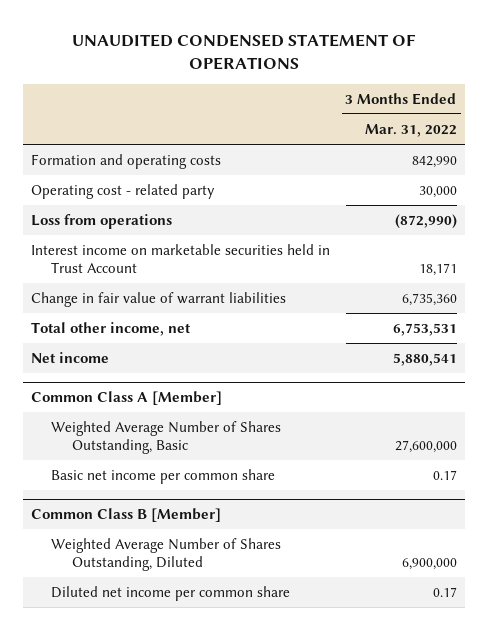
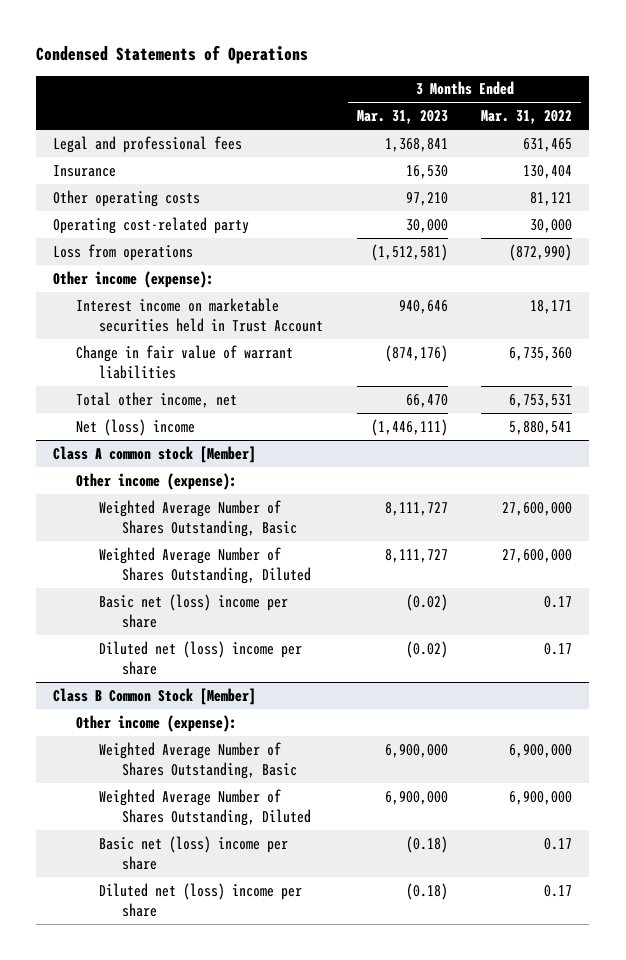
- UNAUDITED CONDENSED STATEMENT OF OPERATIONS
+ Condensed Statements of Operations
- | 3 Months Ended Mar. 31, 2022
+ | 3 Months Ended Mar. 31, 2023 | 3 Months Ended Mar. 31, 2022
- Formation and operating costs | 842,990
- Operating cost - related party | 30,000
+ Legal and professional fees | 1,368,841 | 631,465
+ Insurance | 16,530 | 130,404
+ Other operating costs | 97,210 | 81,121
+ Operating cost-related party | 30,000 | 30,000
+ Other income (expense):
- Net income | 5,880,541
- Common Class A [Member]
+ Net (loss) income | (1,446,111) | 5,880,541
+ Class A common stock [Member]
+ Other income (expense):
- Basic net income per common share | 0.17
- Common Class B [Member]
+ Weighted Average Number of Shares Outstanding, Diluted | 8,111,727 | 27,600,000
+ Basic net (loss) income per share | (0.02) | 0.17
+ Diluted net (loss) income per share | (0.02) | 0.17
+ Class B Common Stock [Member]
+ Other income (expense):
+ Weighted Average Number of Shares Outstanding, Basic | 6,900,000 | 6,900,000
- Diluted net income per common share | 0.17
+ Basic net (loss) income per share | (0.18) | 0.17
+ Diluted net (loss) income per share | (0.18) | 0.17

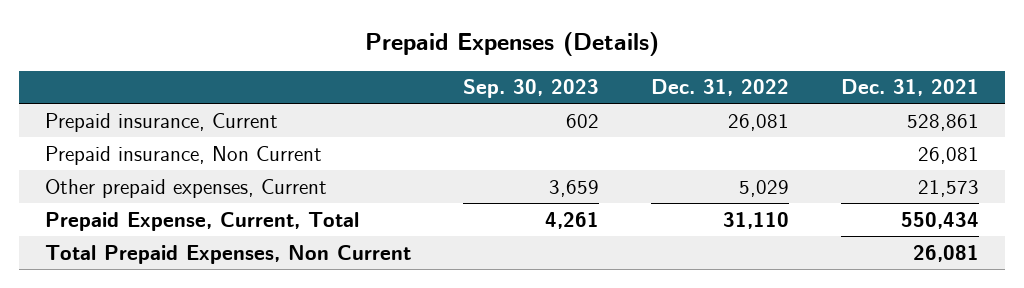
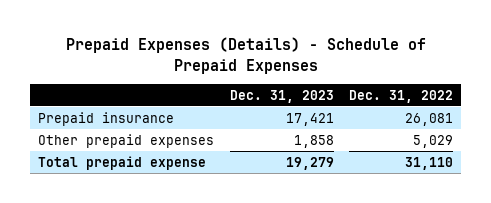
- Prepaid Expenses (Details)
+ Prepaid Expenses (Details) - Schedule of Prepaid Expenses
- | Sep. 30, 2023 | Dec. 31, 2022 | Dec. 31, 2021
+ | Dec. 31, 2023 | Dec. 31, 2022
- Prepaid insurance, Current | 602 | 26,081 | 528,861
- Prepaid insurance, Non Current | | | 26,081
- Other prepaid expenses, Current | 3,659 | 5,029 | 21,573
- Prepaid Expense, Current, Total | 4,261 | 31,110 | 550,434
- Total Prepaid Expenses, Non Current | | | 26,081
+ Prepaid insurance | 17,421 | 26,081
+ Other prepaid expenses | 1,858 | 5,029
+ Total prepaid expense | 19,279 | 31,110

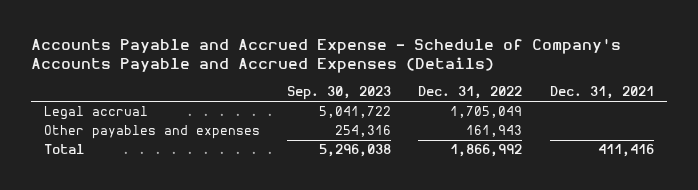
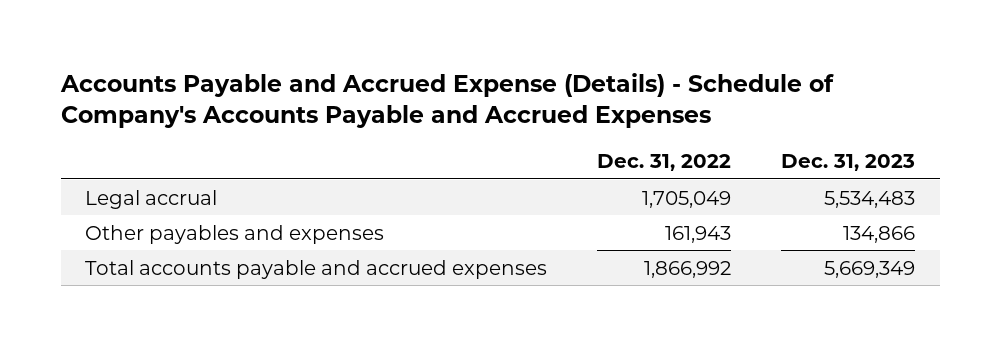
- Accounts Payable and Accrued Expense - Schedule of Company's Accounts Payable and Accrued Expenses (Details)
+ Accounts Payable and Accrued Expense (Details) - Schedule of Company's Accounts Payable and Accrued Expenses
- | Sep. 30, 2023 | Dec. 31, 2022 | Dec. 31, 2021
+ | Dec. 31, 2022 | Dec. 31, 2023
- Total | 5,296,038 | 1,866,992 | 411,416
+ Total accounts payable and accrued expenses | 1,866,992 | 5,669,349

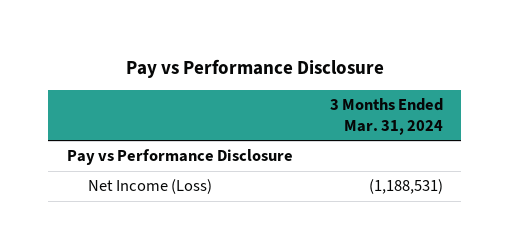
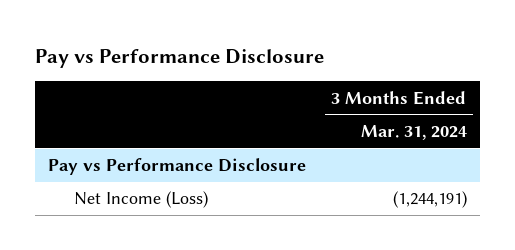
- Net Income (Loss) | (1,188,531)
+ Net Income (Loss) | (1,244,191)

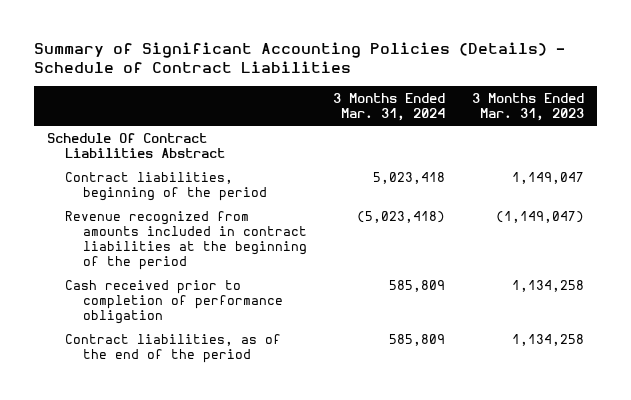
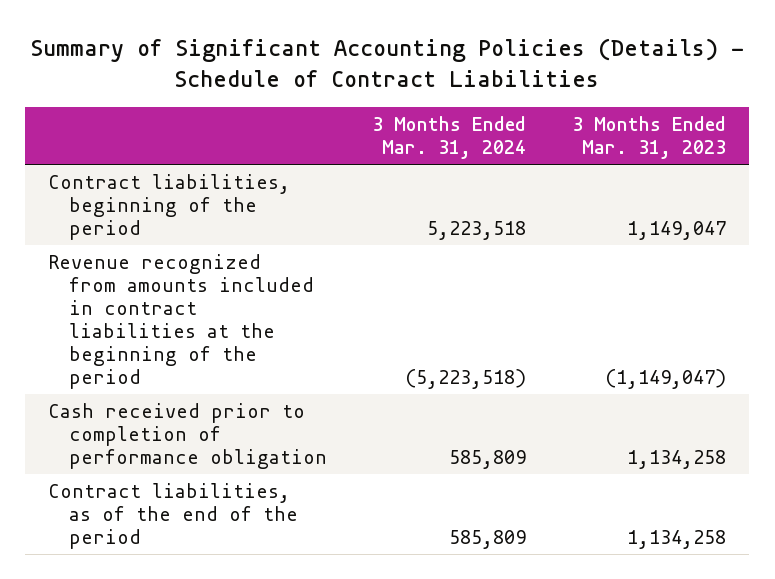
- Schedule Of Contract Liabilities Abstract
- Contract liabilities, beginning of the period | 5,023,418 | 1,149,047
- Revenue recognized from amounts included in contract liabilities at the beginning of the period | (5,023,418) | (1,149,047)
+ Contract liabilities, beginning of the period | 5,223,518 | 1,149,047
+ Revenue recognized from amounts included in contract liabilities at the beginning of the period | (5,223,518) | (1,149,047)

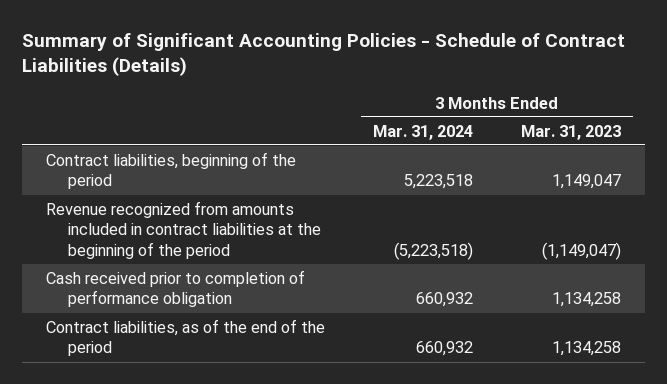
- Summary of Significant Accounting Policies (Details) - Schedule of Contract Liabilities
+ Summary of Significant Accounting Policies - Schedule of Contract Liabilities (Details)
- Cash received prior to completion of performance obligation | 585,809 | 1,134,258
- Contract liabilities, as of the end of the period | 585,809 | 1,134,258
+ Cash received prior to completion of performance obligation | 660,932 | 1,134,258
+ Contract liabilities, as of the end of the period | 660,932 | 1,134,258

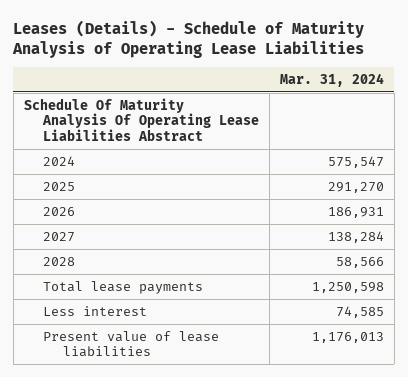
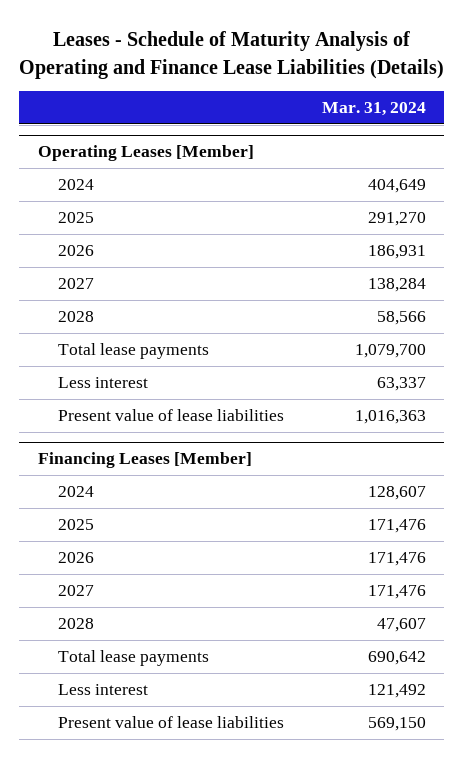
- Leases (Details) - Schedule of Maturity Analysis of Operating Lease Liabilities
+ Leases - Schedule of Maturity Analysis of Operating and Finance Lease Liabilities (Details)
- Schedule Of Maturity Analysis Of Operating Lease Liabilities Abstract
- 2024 | 575,547
+ Operating Leases [Member]
+ 2024 | 404,649
- Total lease payments | 1,250,598
- Less interest | 74,585
- Present value of lease liabilities | 1,176,013
+ Total lease payments | 1,079,700
+ Less interest | 63,337
+ Present value of lease liabilities | 1,016,363
+ Financing Leases [Member]
+ 2024 | 128,607
+ 2025 | 171,476
+ 2026 | 171,476
+ 2027 | 171,476
+ 2028 | 47,607
+ Total lease payments | 690,642
+ Less interest | 121,492
+ Present value of lease liabilities | 569,150

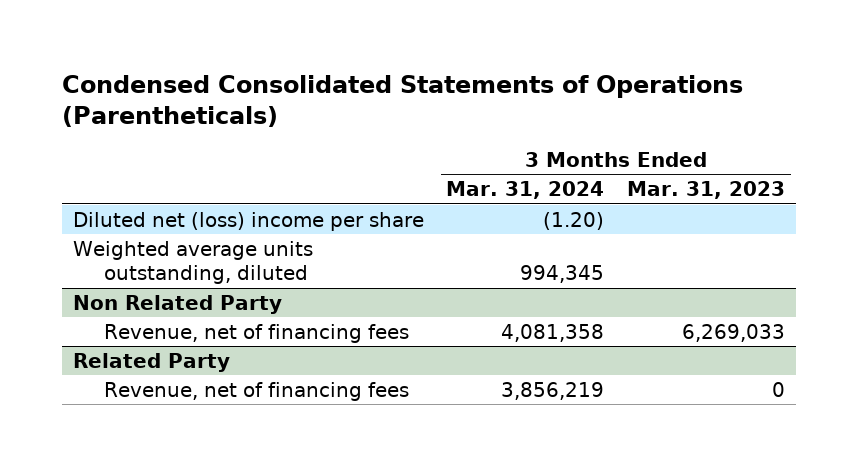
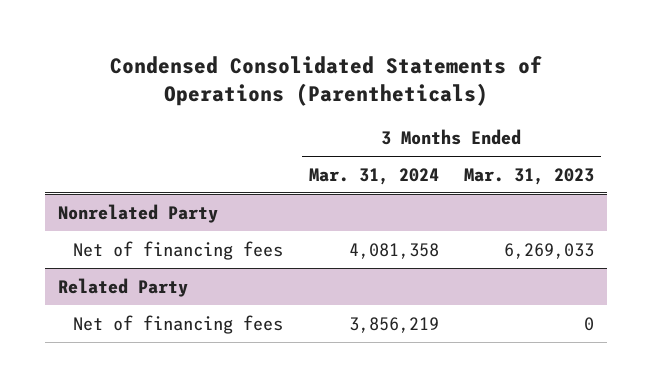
- Diluted net (loss) income per share | (1.20) |
- Weighted average units outstanding, diluted | 994,345 |
- Non Related Party
- Revenue, net of financing fees | 4,081,358 | 6,269,033
+ Nonrelated Party
+ Net of financing fees | 4,081,358 | 6,269,033
@ Related Party
- Revenue, net of financing fees | 3,856,219 | 0
+ Net of financing fees | 3,856,219 | 0

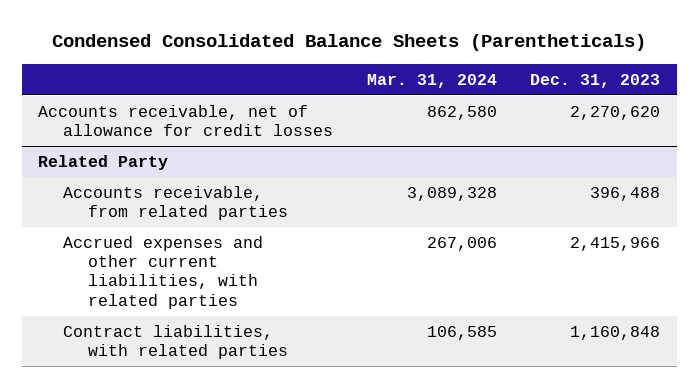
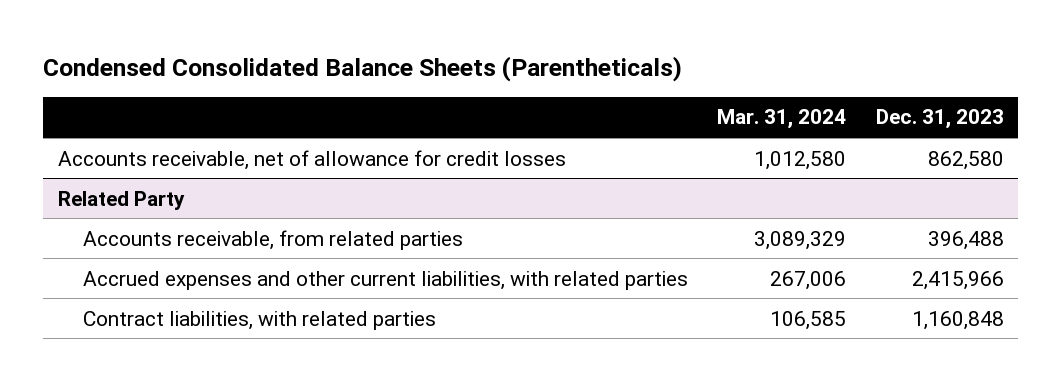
- Accounts receivable, net of allowance for credit losses | 862,580 | 2,270,620
+ Accounts receivable, net of allowance for credit losses | 1,012,580 | 862,580
@ Related Party
- Accounts receivable, from related parties | 3,089,328 | 396,488
+ Accounts receivable, from related parties | 3,089,329 | 396,488

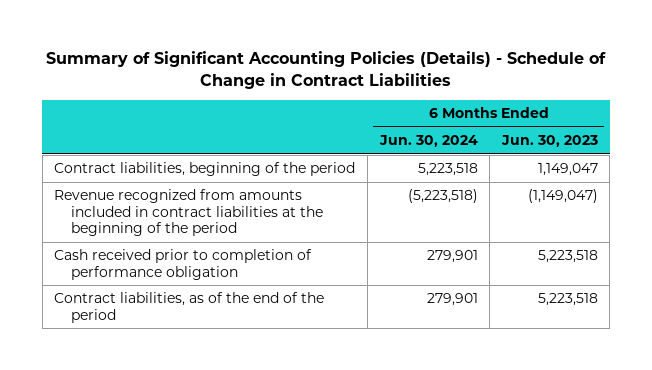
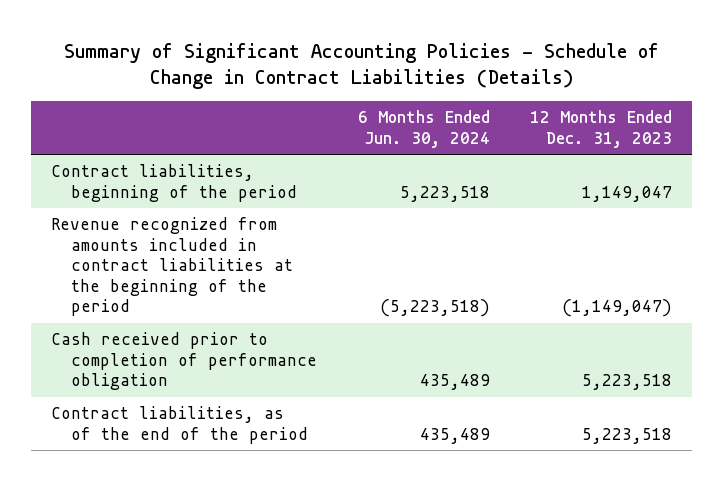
- Summary of Significant Accounting Policies (Details) - Schedule of Change in Contract Liabilities
+ Summary of Significant Accounting Policies - Schedule of Change in Contract Liabilities (Details)
- | 6 Months Ended Jun. 30, 2024 | 6 Months Ended Jun. 30, 2023
+ | 6 Months Ended Jun. 30, 2024 | 12 Months Ended Dec. 31, 2023
- Cash received prior to completion of performance obligation | 279,901 | 5,223,518
- Contract liabilities, as of the end of the period | 279,901 | 5,223,518
+ Cash received prior to completion of performance obligation | 435,489 | 5,223,518
+ Contract liabilities, as of the end of the period | 435,489 | 5,223,518

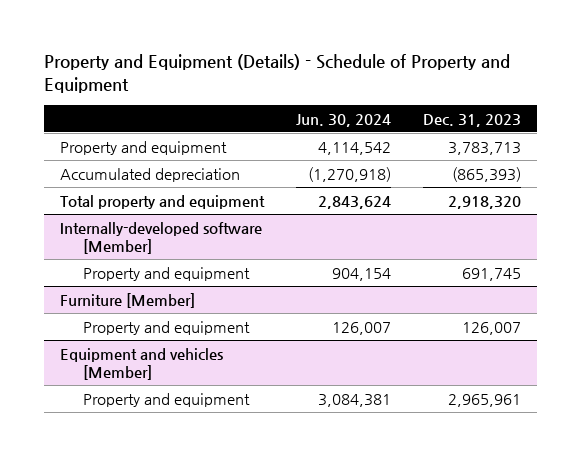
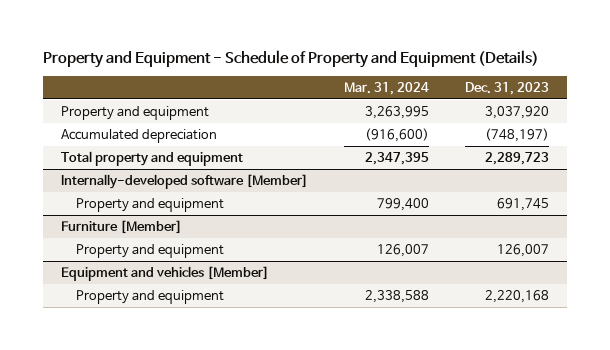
- Property and Equipment (Details) - Schedule of Property and Equipment
+ Property and Equipment - Schedule of Property and Equipment (Details)
- | Jun. 30, 2024 | Dec. 31, 2023
+ | Mar. 31, 2024 | Dec. 31, 2023
- Property and equipment | 4,114,542 | 3,783,713
- Accumulated depreciation | (1,270,918) | (865,393)
- Total property and equipment | 2,843,624 | 2,918,320
+ Property and equipment | 3,263,995 | 3,037,920
+ Accumulated depreciation | (916,600) | (748,197)
+ Total property and equipment | 2,347,395 | 2,289,723
@ Equipment and vehicles [Member]
- Property and equipment | 3,084,381 | 2,965,961
+ Property and equipment | 2,338,588 | 2,220,168

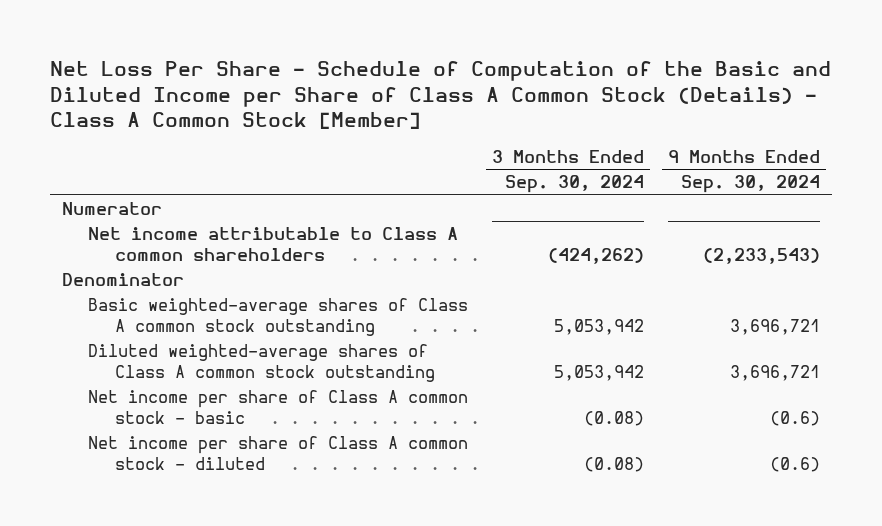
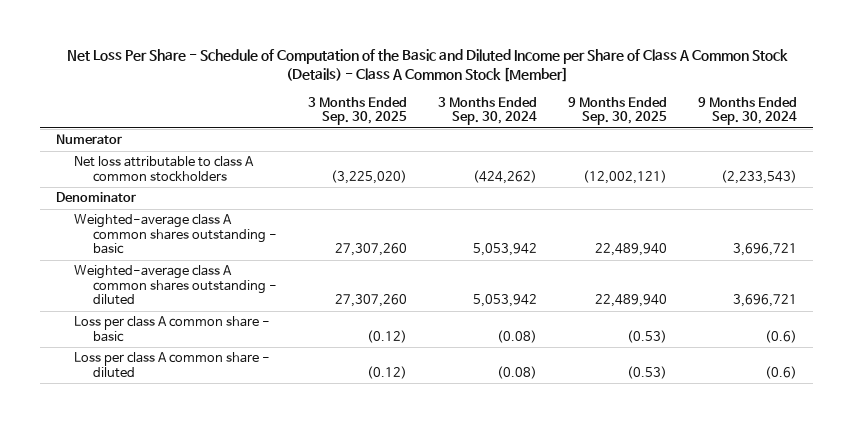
- | 3 Months Ended Sep. 30, 2024 | 9 Months Ended Sep. 30, 2024
+ | 3 Months Ended Sep. 30, 2025 | 3 Months Ended Sep. 30, 2024 | 9 Months Ended Sep. 30, 2025 | 9 Months Ended Sep. 30, 2024
- Net income attributable to Class A common shareholders | (424,262) | (2,233,543)
+ Net loss attributable to class A common stockholders | (3,225,020) | (424,262) | (12,002,121) | (2,233,543)
- Basic weighted-average shares of Class A common stock outstanding | 5,053,942 | 3,696,721
- Diluted weighted-average shares of Class A common stock outstanding | 5,053,942 | 3,696,721
- Net income per share of Class A common stock - basic | (0.08) | (0.6)
- Net income per share of Class A common stock - diluted | (0.08) | (0.6)
+ Weighted-average class A common shares outstanding - basic | 27,307,260 | 5,053,942 | 22,489,940 | 3,696,721
+ Weighted-average class A common shares outstanding - diluted | 27,307,260 | 5,053,942 | 22,489,940 | 3,696,721
+ Loss per class A common share - basic | (0.12) | (0.08) | (0.53) | (0.6)
+ Loss per class A common share - diluted | (0.12) | (0.08) | (0.53) | (0.6)

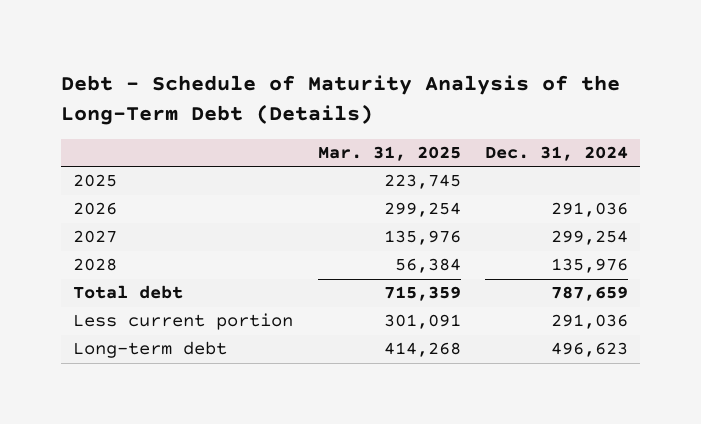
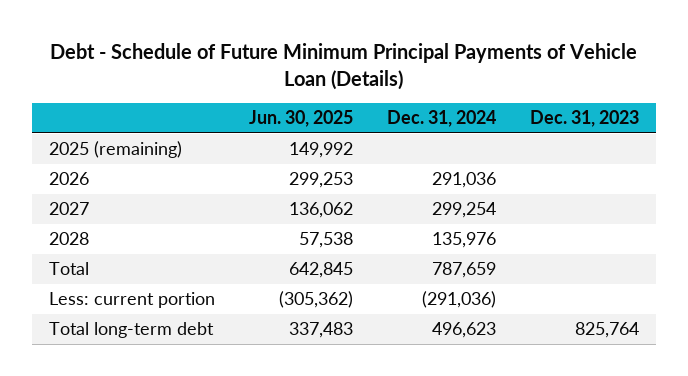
- Debt - Schedule of Maturity Analysis of the Long-Term Debt (Details)
+ Debt - Schedule of Future Minimum Principal Payments of Vehicle Loan (Details)
- | Mar. 31, 2025 | Dec. 31, 2024
+ | Jun. 30, 2025 | Dec. 31, 2024 | Dec. 31, 2023
- 2025 | 223,745 |
+ 2025 (remaining) | 149,992 | |
- Total debt | 715,359 | 787,659
- Less current portion | 301,091 | 291,036
- Long-term debt | 414,268 | 496,623
+ Total | 642,845 | 787,659 |
+ Less: current portion | (305,362) | (291,036) |
+ Total long-term debt | 337,483 | 496,623 | 825,764

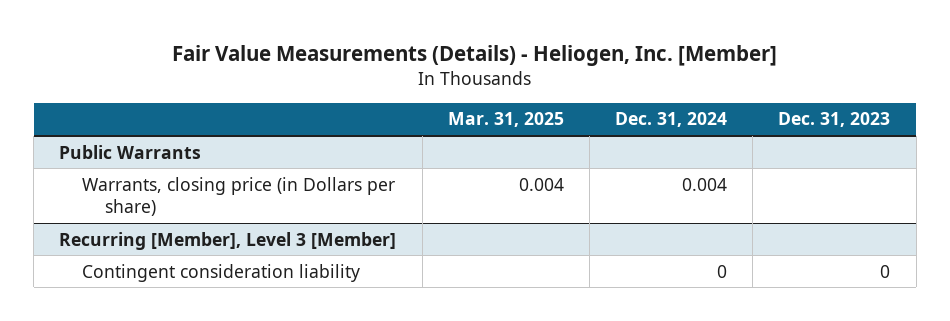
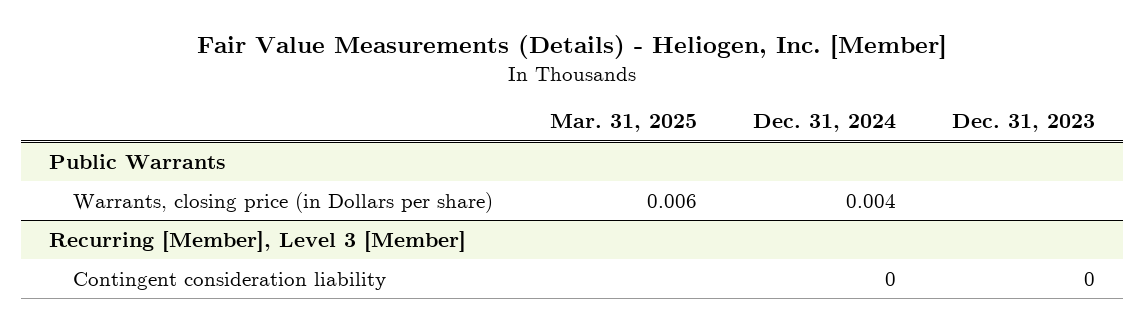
@ Public Warrants
- Warrants, closing price (in Dollars per share) | 0.004 | 0.004 |
+ Warrants, closing price (in Dollars per share) | 0.006 | 0.004 |

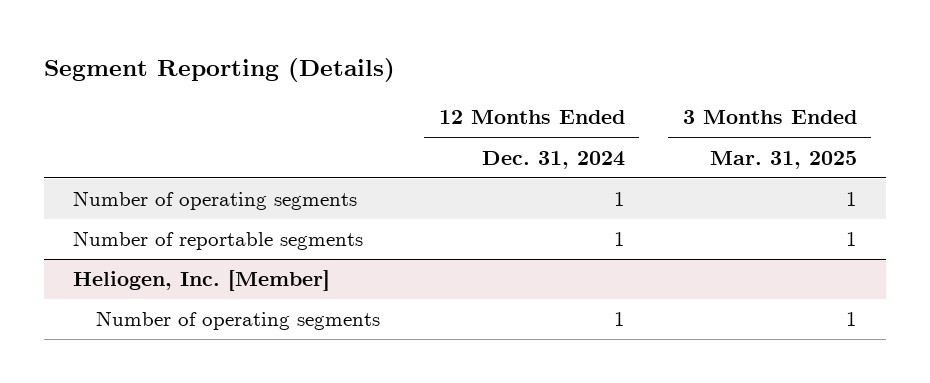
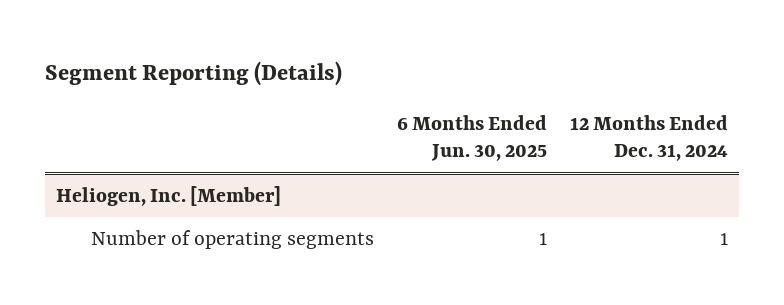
- | 12 Months Ended Dec. 31, 2024 | 3 Months Ended Mar. 31, 2025
+ | 6 Months Ended Jun. 30, 2025 | 12 Months Ended Dec. 31, 2024
- Number of operating segments | 1 | 1
- Number of reportable segments | 1 | 1

